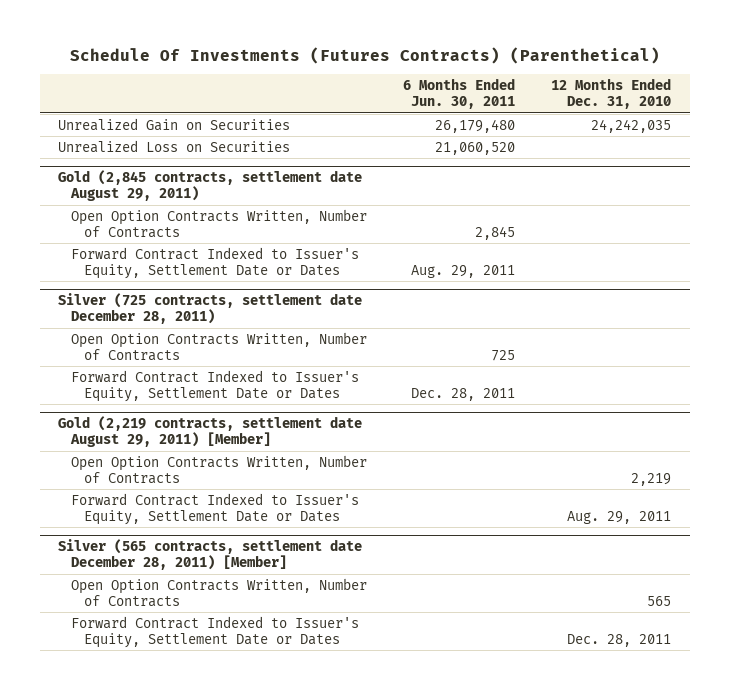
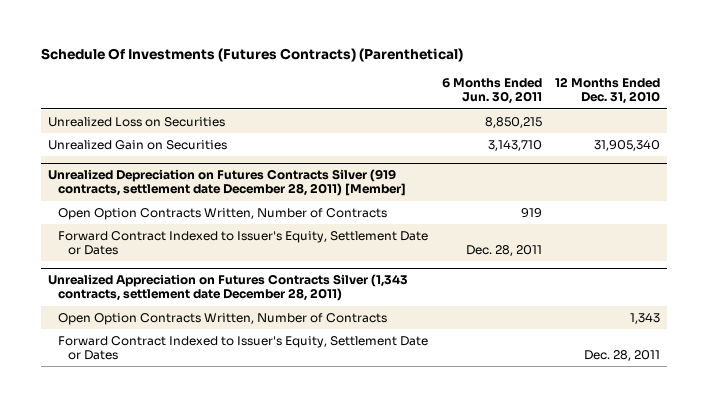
- Unrealized Gain on Securities | 26,179,480 | 24,242,035
- Unrealized Loss on Securities | 21,060,520 |
- Gold (2,845 contracts, settlement date August 29, 2011)
- Open Option Contracts Written, Number of Contracts | 2,845 |
- Forward Contract Indexed to Issuer's Equity, Settlement Date or Dates | Aug. 29, 2011 |
- Silver (725 contracts, settlement date December 28, 2011)
- Open Option Contracts Written, Number of Contracts | 725 |
+ Unrealized Loss on Securities | 8,850,215 |
+ Unrealized Gain on Securities | 3,143,710 | 31,905,340
+ Unrealized Depreciation on Futures Contracts Silver (919 contracts, settlement date December 28, 2011) [Member]
+ Open Option Contracts Written, Number of Contracts | 919 |
- Gold (2,219 contracts, settlement date August 29, 2011) [Member]
- Open Option Contracts Written, Number of Contracts | | 2,219
- Forward Contract Indexed to Issuer's Equity, Settlement Date or Dates | | Aug. 29, 2011
- Silver (565 contracts, settlement date December 28, 2011) [Member]
- Open Option Contracts Written, Number of Contracts | | 565
+ Unrealized Appreciation on Futures Contracts Silver (1,343 contracts, settlement date December 28, 2011)
+ Open Option Contracts Written, Number of Contracts | | 1,343

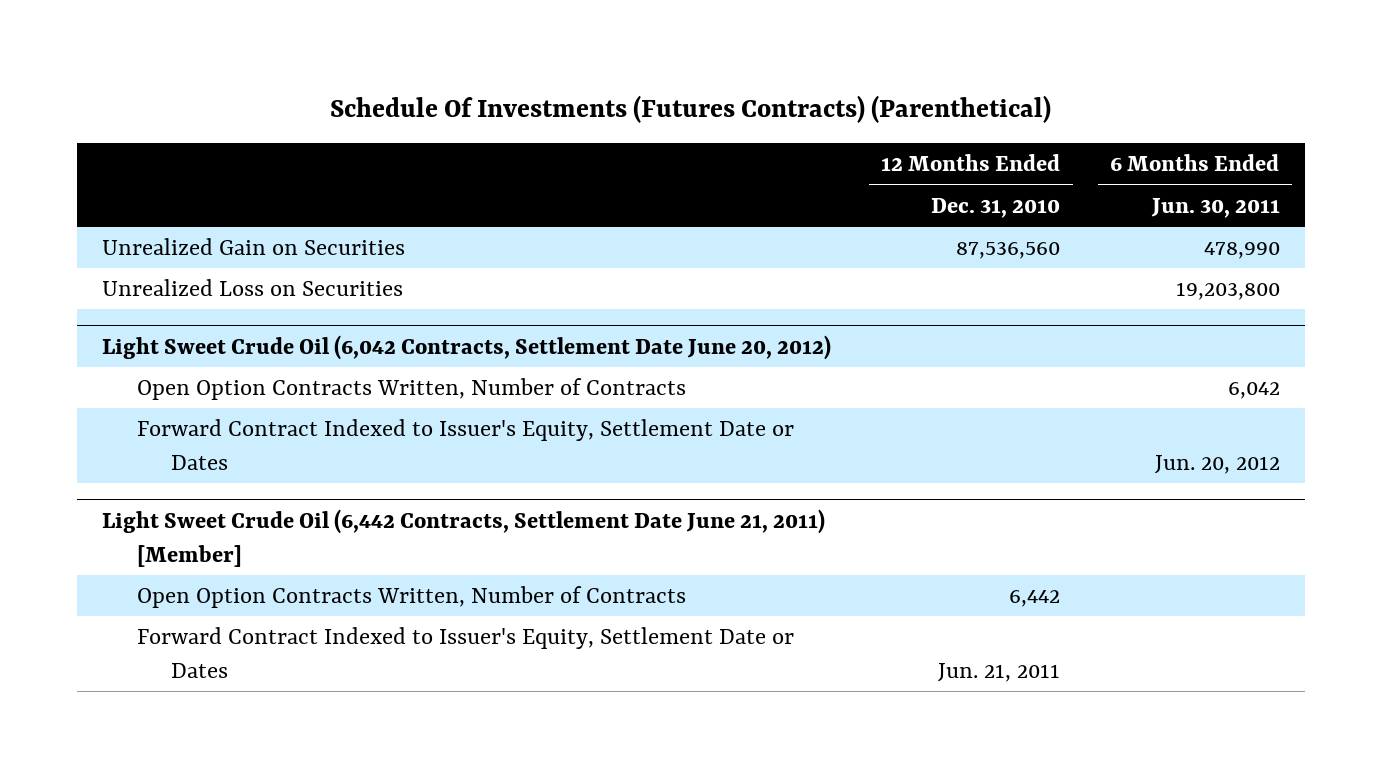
- | 6 Months Ended Jun. 30, 2011 | 12 Months Ended Dec. 31, 2010
+ | 12 Months Ended Dec. 31, 2010 | 6 Months Ended Jun. 30, 2011
- Unrealized Loss on Securities | 8,850,215 |
- Unrealized Gain on Securities | 3,143,710 | 31,905,340
- Unrealized Depreciation on Futures Contracts Silver (919 contracts, settlement date December 28, 2011) [Member]
- Open Option Contracts Written, Number of Contracts | 919 |
- Forward Contract Indexed to Issuer's Equity, Settlement Date or Dates | Dec. 28, 2011 |
- Unrealized Appreciation on Futures Contracts Silver (1,343 contracts, settlement date December 28, 2011)
- Open Option Contracts Written, Number of Contracts | | 1,343
- Forward Contract Indexed to Issuer's Equity, Settlement Date or Dates | | Dec. 28, 2011
+ Unrealized Gain on Securities | 87,536,560 | 478,990
+ Unrealized Loss on Securities | | 19,203,800
+ Light Sweet Crude Oil (6,042 Contracts, Settlement Date June 20, 2012)
+ Open Option Contracts Written, Number of Contracts | | 6,042
+ Forward Contract Indexed to Issuer's Equity, Settlement Date or Dates | | Jun. 20, 2012
+ Light Sweet Crude Oil (6,442 Contracts, Settlement Date June 21, 2011) [Member]
+ Open Option Contracts Written, Number of Contracts | 6,442 |
+ Forward Contract Indexed to Issuer's Equity, Settlement Date or Dates | Jun. 21, 2011 |

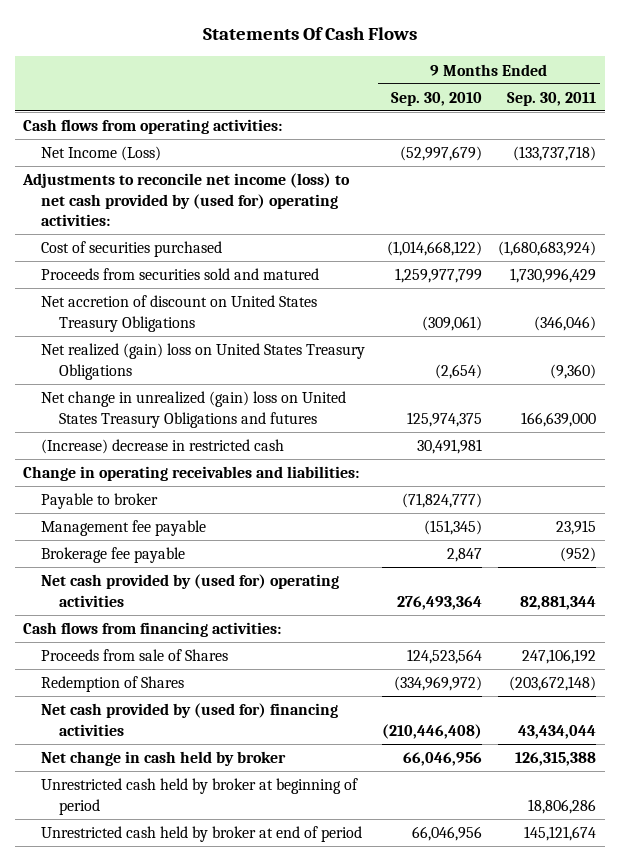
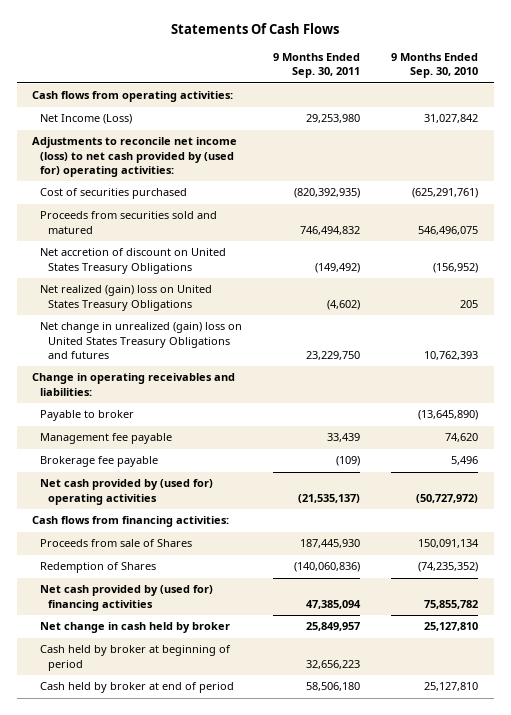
- | 9 Months Ended Sep. 30, 2010 | 9 Months Ended Sep. 30, 2011
+ | 9 Months Ended Sep. 30, 2011 | 9 Months Ended Sep. 30, 2010
- Net Income (Loss) | (52,997,679) | (133,737,718)
+ Net Income (Loss) | 29,253,980 | 31,027,842
- Cost of securities purchased | (1,014,668,122) | (1,680,683,924)
- Proceeds from securities sold and matured | 1,259,977,799 | 1,730,996,429
- Net accretion of discount on United States Treasury Obligations | (309,061) | (346,046)
- Net realized (gain) loss on United States Treasury Obligations | (2,654) | (9,360)
- Net change in unrealized (gain) loss on United States Treasury Obligations and futures | 125,974,375 | 166,639,000
- (Increase) decrease in restricted cash | 30,491,981 |
+ Cost of securities purchased | (820,392,935) | (625,291,761)
+ Proceeds from securities sold and matured | 746,494,832 | 546,496,075
+ Net accretion of discount on United States Treasury Obligations | (149,492) | (156,952)
+ Net realized (gain) loss on United States Treasury Obligations | (4,602) | 205
+ Net change in unrealized (gain) loss on United States Treasury Obligations and futures | 23,229,750 | 10,762,393
- Payable to broker | (71,824,777) |
- Management fee payable | (151,345) | 23,915
- Brokerage fee payable | 2,847 | (952)
- Net cash provided by (used for) operating activities | 276,493,364 | 82,881,344
+ Payable to broker | | (13,645,890)
+ Management fee payable | 33,439 | 74,620
+ Brokerage fee payable | (109) | 5,496
+ Net cash provided by (used for) operating activities | (21,535,137) | (50,727,972)
- Proceeds from sale of Shares | 124,523,564 | 247,106,192
- Redemption of Shares | (334,969,972) | (203,672,148)
- Net cash provided by (used for) financing activities | (210,446,408) | 43,434,044
- Net change in cash held by broker | 66,046,956 | 126,315,388
- Unrestricted cash held by broker at beginning of period | | 18,806,286
- Unrestricted cash held by broker at end of period | 66,046,956 | 145,121,674
+ Proceeds from sale of Shares | 187,445,930 | 150,091,134
+ Redemption of Shares | (140,060,836) | (74,235,352)
+ Net cash provided by (used for) financing activities | 47,385,094 | 75,855,782
+ Net change in cash held by broker | 25,849,957 | 25,127,810
+ Cash held by broker at beginning of period | 32,656,223 |
+ Cash held by broker at end of period | 58,506,180 | 25,127,810

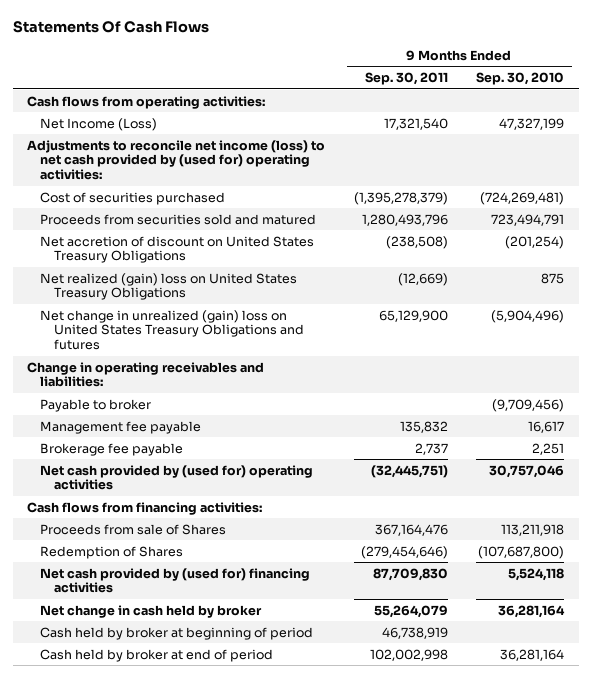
- Net Income (Loss) | 29,253,980 | 31,027,842
+ Net Income (Loss) | 17,321,540 | 47,327,199
- Cost of securities purchased | (820,392,935) | (625,291,761)
- Proceeds from securities sold and matured | 746,494,832 | 546,496,075
- Net accretion of discount on United States Treasury Obligations | (149,492) | (156,952)
- Net realized (gain) loss on United States Treasury Obligations | (4,602) | 205
- Net change in unrealized (gain) loss on United States Treasury Obligations and futures | 23,229,750 | 10,762,393
+ Cost of securities purchased | (1,395,278,379) | (724,269,481)
+ Proceeds from securities sold and matured | 1,280,493,796 | 723,494,791
+ Net accretion of discount on United States Treasury Obligations | (238,508) | (201,254)
+ Net realized (gain) loss on United States Treasury Obligations | (12,669) | 875
+ Net change in unrealized (gain) loss on United States Treasury Obligations and futures | 65,129,900 | (5,904,496)
- Payable to broker | | (13,645,890)
- Management fee payable | 33,439 | 74,620
- Brokerage fee payable | (109) | 5,496
- Net cash provided by (used for) operating activities | (21,535,137) | (50,727,972)
+ Payable to broker | | (9,709,456)
+ Management fee payable | 135,832 | 16,617
+ Brokerage fee payable | 2,737 | 2,251
+ Net cash provided by (used for) operating activities | (32,445,751) | 30,757,046
- Proceeds from sale of Shares | 187,445,930 | 150,091,134
- Redemption of Shares | (140,060,836) | (74,235,352)
- Net cash provided by (used for) financing activities | 47,385,094 | 75,855,782
- Net change in cash held by broker | 25,849,957 | 25,127,810
- Cash held by broker at beginning of period | 32,656,223 |
- Cash held by broker at end of period | 58,506,180 | 25,127,810
+ Proceeds from sale of Shares | 367,164,476 | 113,211,918
+ Redemption of Shares | (279,454,646) | (107,687,800)
+ Net cash provided by (used for) financing activities | 87,709,830 | 5,524,118
+ Net change in cash held by broker | 55,264,079 | 36,281,164
+ Cash held by broker at beginning of period | 46,738,919 |
+ Cash held by broker at end of period | 102,002,998 | 36,281,164

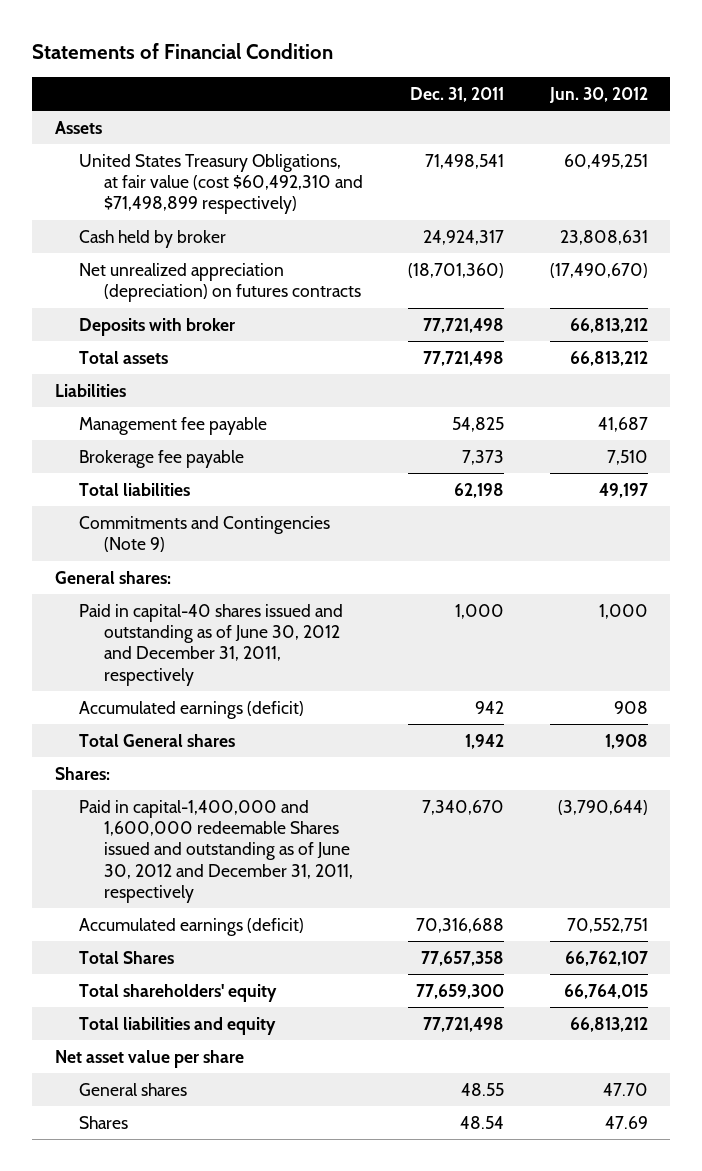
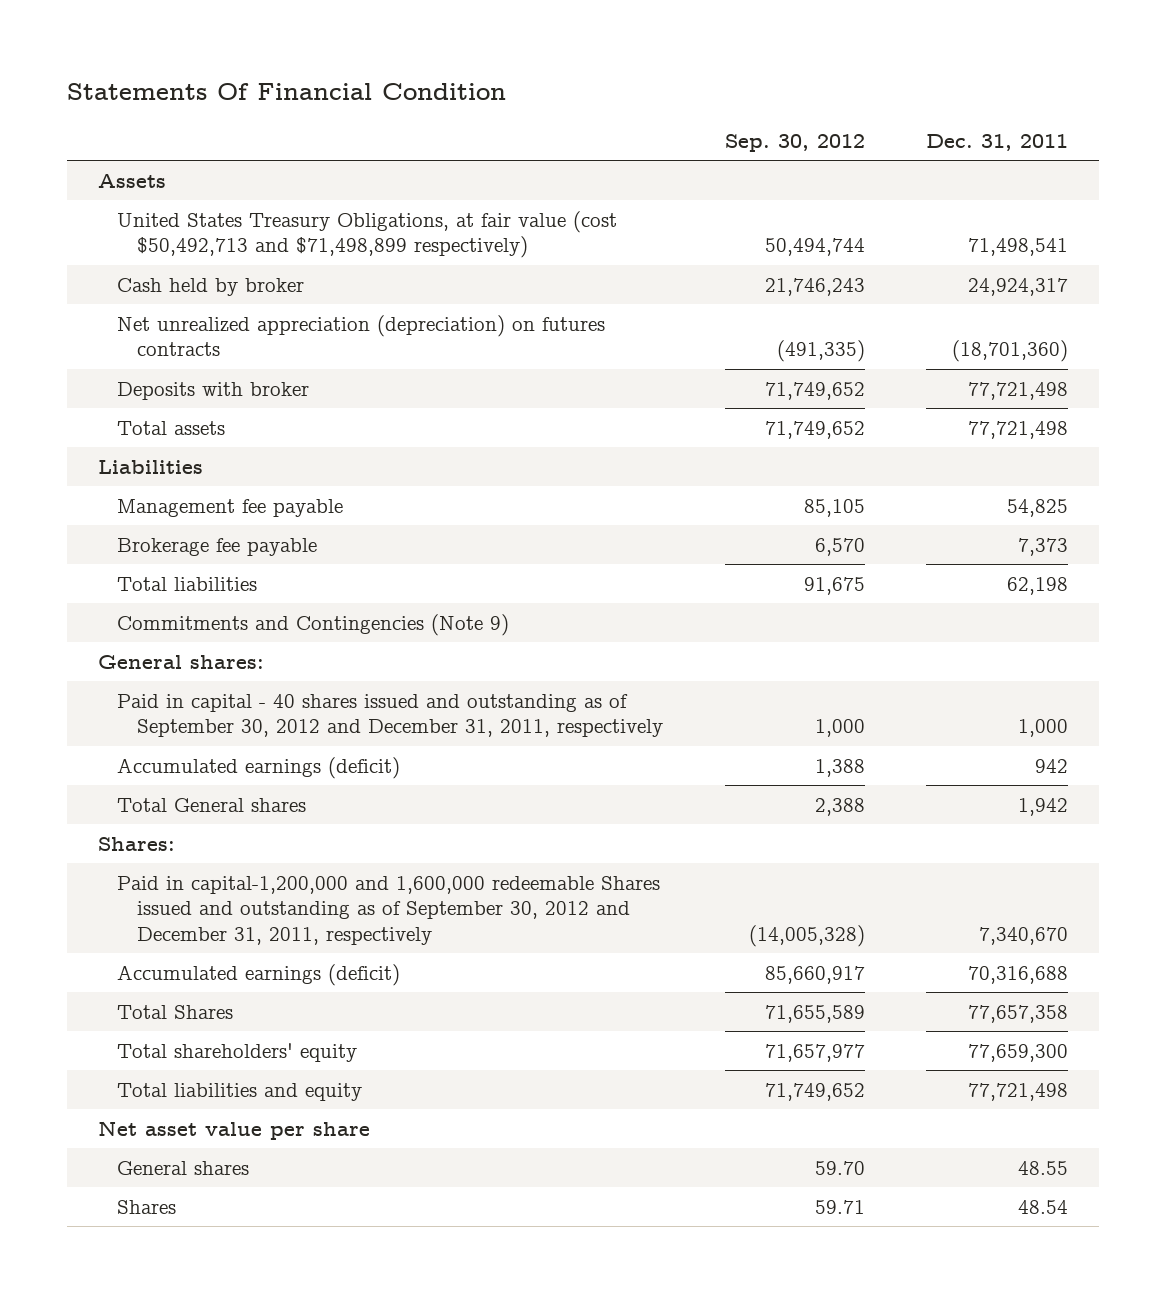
- Statements of Financial Condition
+ Statements Of Financial Condition
- | Dec. 31, 2011 | Jun. 30, 2012
+ | Sep. 30, 2012 | Dec. 31, 2011
- United States Treasury Obligations, at fair value (cost $60,492,310 and $71,498,899 respectively) | 71,498,541 | 60,495,251
+ United States Treasury Obligations, at fair value (cost $50,492,713 and $71,498,899 respectively) | 50,494,744 | 71,498,541
- Paid in capital-40 shares issued and outstanding as of June 30, 2012 and December 31, 2011, respectively | 1,000 | 1,000
+ Paid in capital - 40 shares issued and outstanding as of September 30, 2012 and December 31, 2011, respectively | 1,000 | 1,000
- Paid in capital-1,400,000 and 1,600,000 redeemable Shares issued and outstanding as of June 30, 2012 and December 31, 2011, respectively | 7,340,670 | (3,790,644)
+ Paid in capital-1,200,000 and 1,600,000 redeemable Shares issued and outstanding as of September 30, 2012 and December 31, 2011, respectively | (14,005,328) | 7,340,670

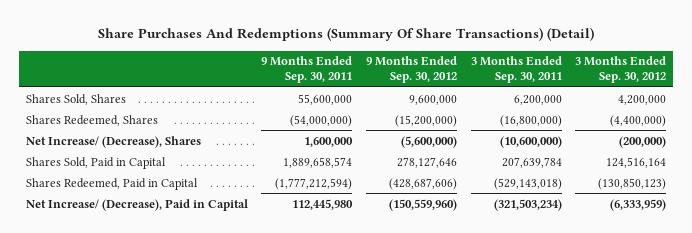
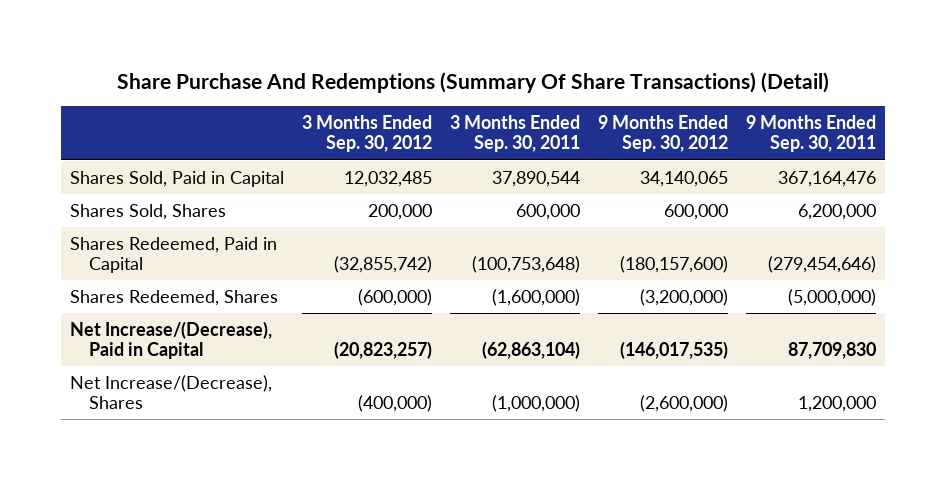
- Share Purchases And Redemptions (Summary Of Share Transactions) (Detail)
+ Share Purchase And Redemptions (Summary Of Share Transactions) (Detail)
- | 9 Months Ended Sep. 30, 2011 | 9 Months Ended Sep. 30, 2012 | 3 Months Ended Sep. 30, 2011 | 3 Months Ended Sep. 30, 2012
+ | 3 Months Ended Sep. 30, 2012 | 3 Months Ended Sep. 30, 2011 | 9 Months Ended Sep. 30, 2012 | 9 Months Ended Sep. 30, 2011
- Shares Sold, Shares | 55,600,000 | 9,600,000 | 6,200,000 | 4,200,000
- Shares Redeemed, Shares | (54,000,000) | (15,200,000) | (16,800,000) | (4,400,000)
- Net Increase/ (Decrease), Shares | 1,600,000 | (5,600,000) | (10,600,000) | (200,000)
- Shares Sold, Paid in Capital | 1,889,658,574 | 278,127,646 | 207,639,784 | 124,516,164
- Shares Redeemed, Paid in Capital | (1,777,212,594) | (428,687,606) | (529,143,018) | (130,850,123)
- Net Increase/ (Decrease), Paid in Capital | 112,445,980 | (150,559,960) | (321,503,234) | (6,333,959)
+ Shares Sold, Paid in Capital | 12,032,485 | 37,890,544 | 34,140,065 | 367,164,476
+ Shares Sold, Shares | 200,000 | 600,000 | 600,000 | 6,200,000
+ Shares Redeemed, Paid in Capital | (32,855,742) | (100,753,648) | (180,157,600) | (279,454,646)
+ Shares Redeemed, Shares | (600,000) | (1,600,000) | (3,200,000) | (5,000,000)
+ Net Increase/(Decrease), Paid in Capital | (20,823,257) | (62,863,104) | (146,017,535) | 87,709,830
+ Net Increase/(Decrease), Shares | (400,000) | (1,000,000) | (2,600,000) | 1,200,000

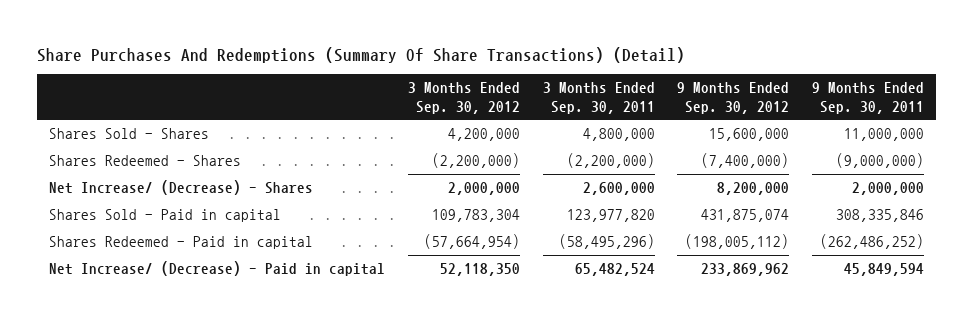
- Share Purchase And Redemptions (Summary Of Share Transactions) (Detail)
+ Share Purchases And Redemptions (Summary Of Share Transactions) (Detail)
- Shares Sold, Paid in Capital | 12,032,485 | 37,890,544 | 34,140,065 | 367,164,476
- Shares Sold, Shares | 200,000 | 600,000 | 600,000 | 6,200,000
- Shares Redeemed, Paid in Capital | (32,855,742) | (100,753,648) | (180,157,600) | (279,454,646)
- Shares Redeemed, Shares | (600,000) | (1,600,000) | (3,200,000) | (5,000,000)
- Net Increase/(Decrease), Paid in Capital | (20,823,257) | (62,863,104) | (146,017,535) | 87,709,830
- Net Increase/(Decrease), Shares | (400,000) | (1,000,000) | (2,600,000) | 1,200,000
+ Shares Sold - Shares | 4,200,000 | 4,800,000 | 15,600,000 | 11,000,000
+ Shares Redeemed - Shares | (2,200,000) | (2,200,000) | (7,400,000) | (9,000,000)
+ Net Increase/ (Decrease) - Shares | 2,000,000 | 2,600,000 | 8,200,000 | 2,000,000
+ Shares Sold - Paid in capital | 109,783,304 | 123,977,820 | 431,875,074 | 308,335,846
+ Shares Redeemed - Paid in capital | (57,664,954) | (58,495,296) | (198,005,112) | (262,486,252)
+ Net Increase/ (Decrease) - Paid in capital | 52,118,350 | 65,482,524 | 233,869,962 | 45,849,594

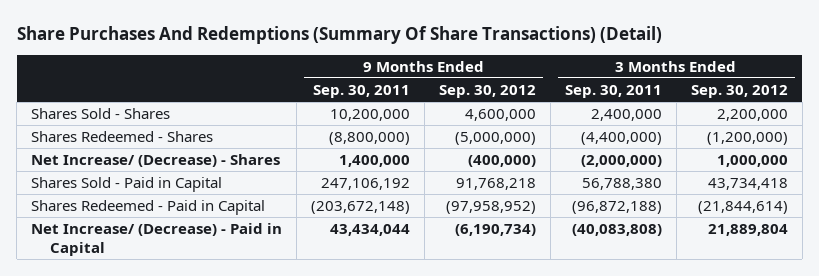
- | 3 Months Ended Sep. 30, 2012 | 3 Months Ended Sep. 30, 2011 | 9 Months Ended Sep. 30, 2012 | 9 Months Ended Sep. 30, 2011
+ | 9 Months Ended Sep. 30, 2011 | 9 Months Ended Sep. 30, 2012 | 3 Months Ended Sep. 30, 2011 | 3 Months Ended Sep. 30, 2012
- Shares Sold - Shares | 4,200,000 | 4,800,000 | 15,600,000 | 11,000,000
- Shares Redeemed - Shares | (2,200,000) | (2,200,000) | (7,400,000) | (9,000,000)
- Net Increase/ (Decrease) - Shares | 2,000,000 | 2,600,000 | 8,200,000 | 2,000,000
- Shares Sold - Paid in capital | 109,783,304 | 123,977,820 | 431,875,074 | 308,335,846
- Shares Redeemed - Paid in capital | (57,664,954) | (58,495,296) | (198,005,112) | (262,486,252)
- Net Increase/ (Decrease) - Paid in capital | 52,118,350 | 65,482,524 | 233,869,962 | 45,849,594
+ Shares Sold - Shares | 10,200,000 | 4,600,000 | 2,400,000 | 2,200,000
+ Shares Redeemed - Shares | (8,800,000) | (5,000,000) | (4,400,000) | (1,200,000)
+ Net Increase/ (Decrease) - Shares | 1,400,000 | (400,000) | (2,000,000) | 1,000,000
+ Shares Sold - Paid in Capital | 247,106,192 | 91,768,218 | 56,788,380 | 43,734,418
+ Shares Redeemed - Paid in Capital | (203,672,148) | (97,958,952) | (96,872,188) | (21,844,614)
+ Net Increase/ (Decrease) - Paid in Capital | 43,434,044 | (6,190,734) | (40,083,808) | 21,889,804

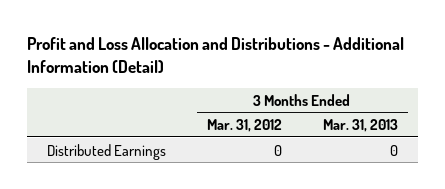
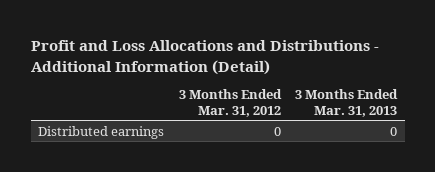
- Profit and Loss Allocation and Distributions - Additional Information (Detail)
+ Profit and Loss Allocations and Distributions - Additional Information (Detail)
- Distributed Earnings | 0 | 0
+ Distributed earnings | 0 | 0

